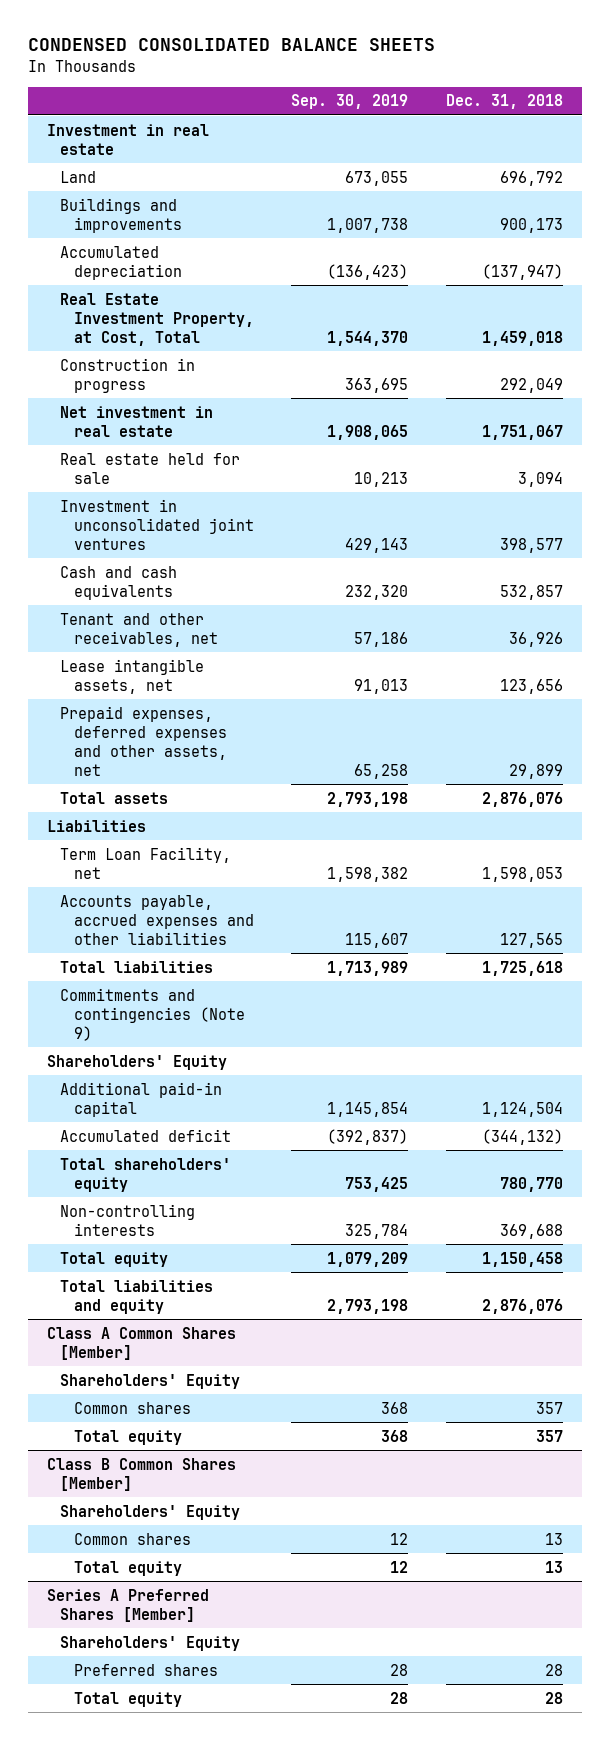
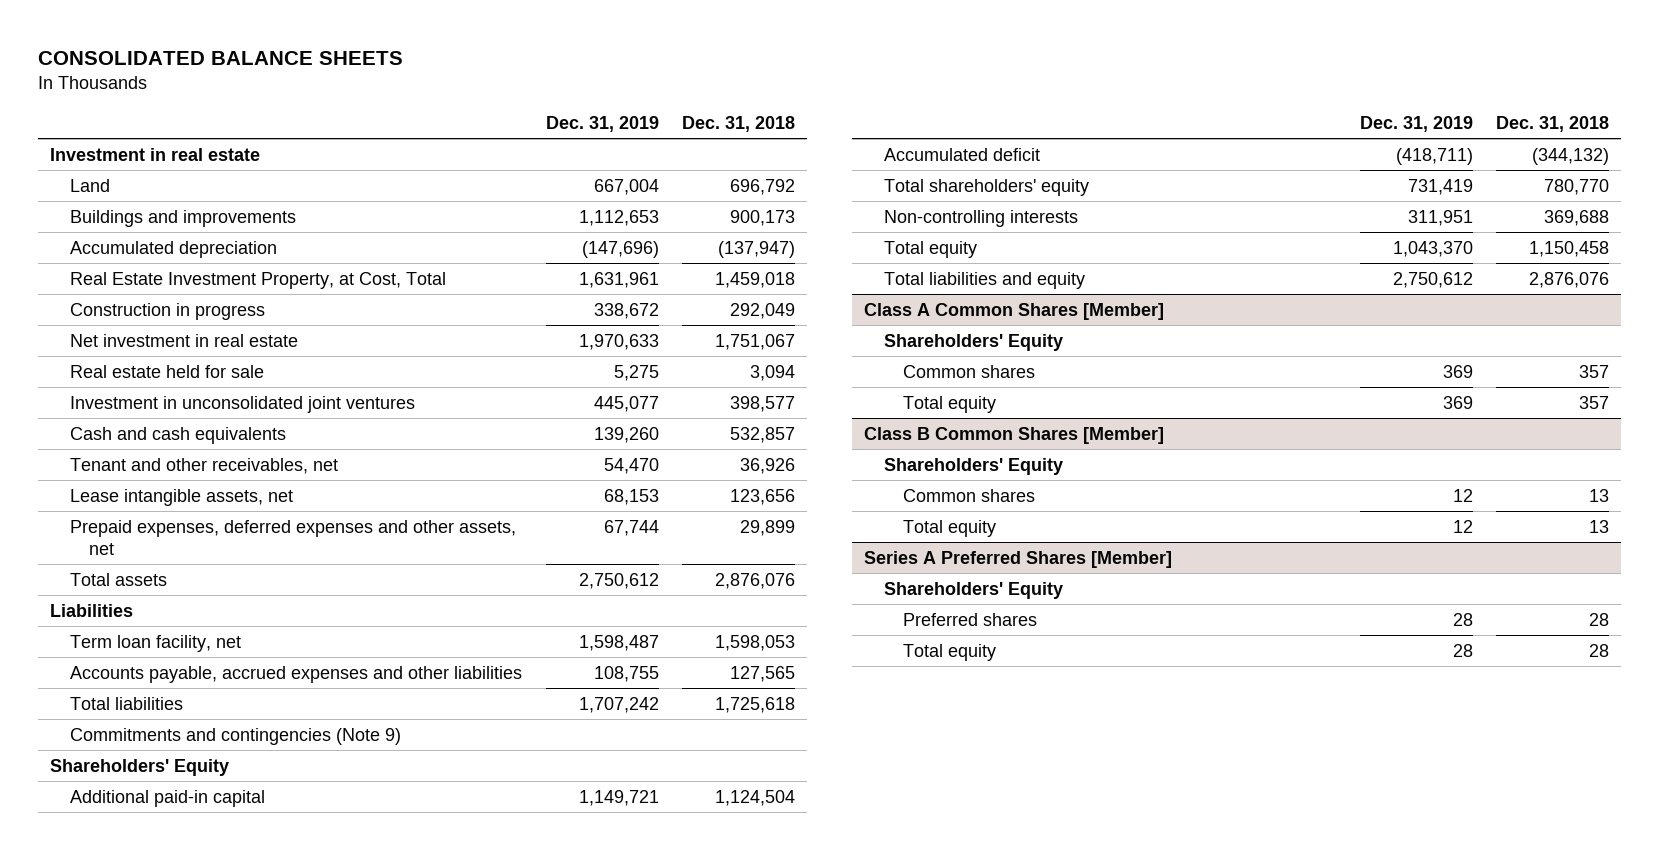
- CONDENSED CONSOLIDATED BALANCE SHEETS
+ CONSOLIDATED BALANCE SHEETS
- | Sep. 30, 2019 | Dec. 31, 2018
+ | Dec. 31, 2019 | Dec. 31, 2018
- Term Loan Facility, net | 1,598,382 | 1,598,053
+ Term loan facility, net | 1,598,487 | 1,598,053

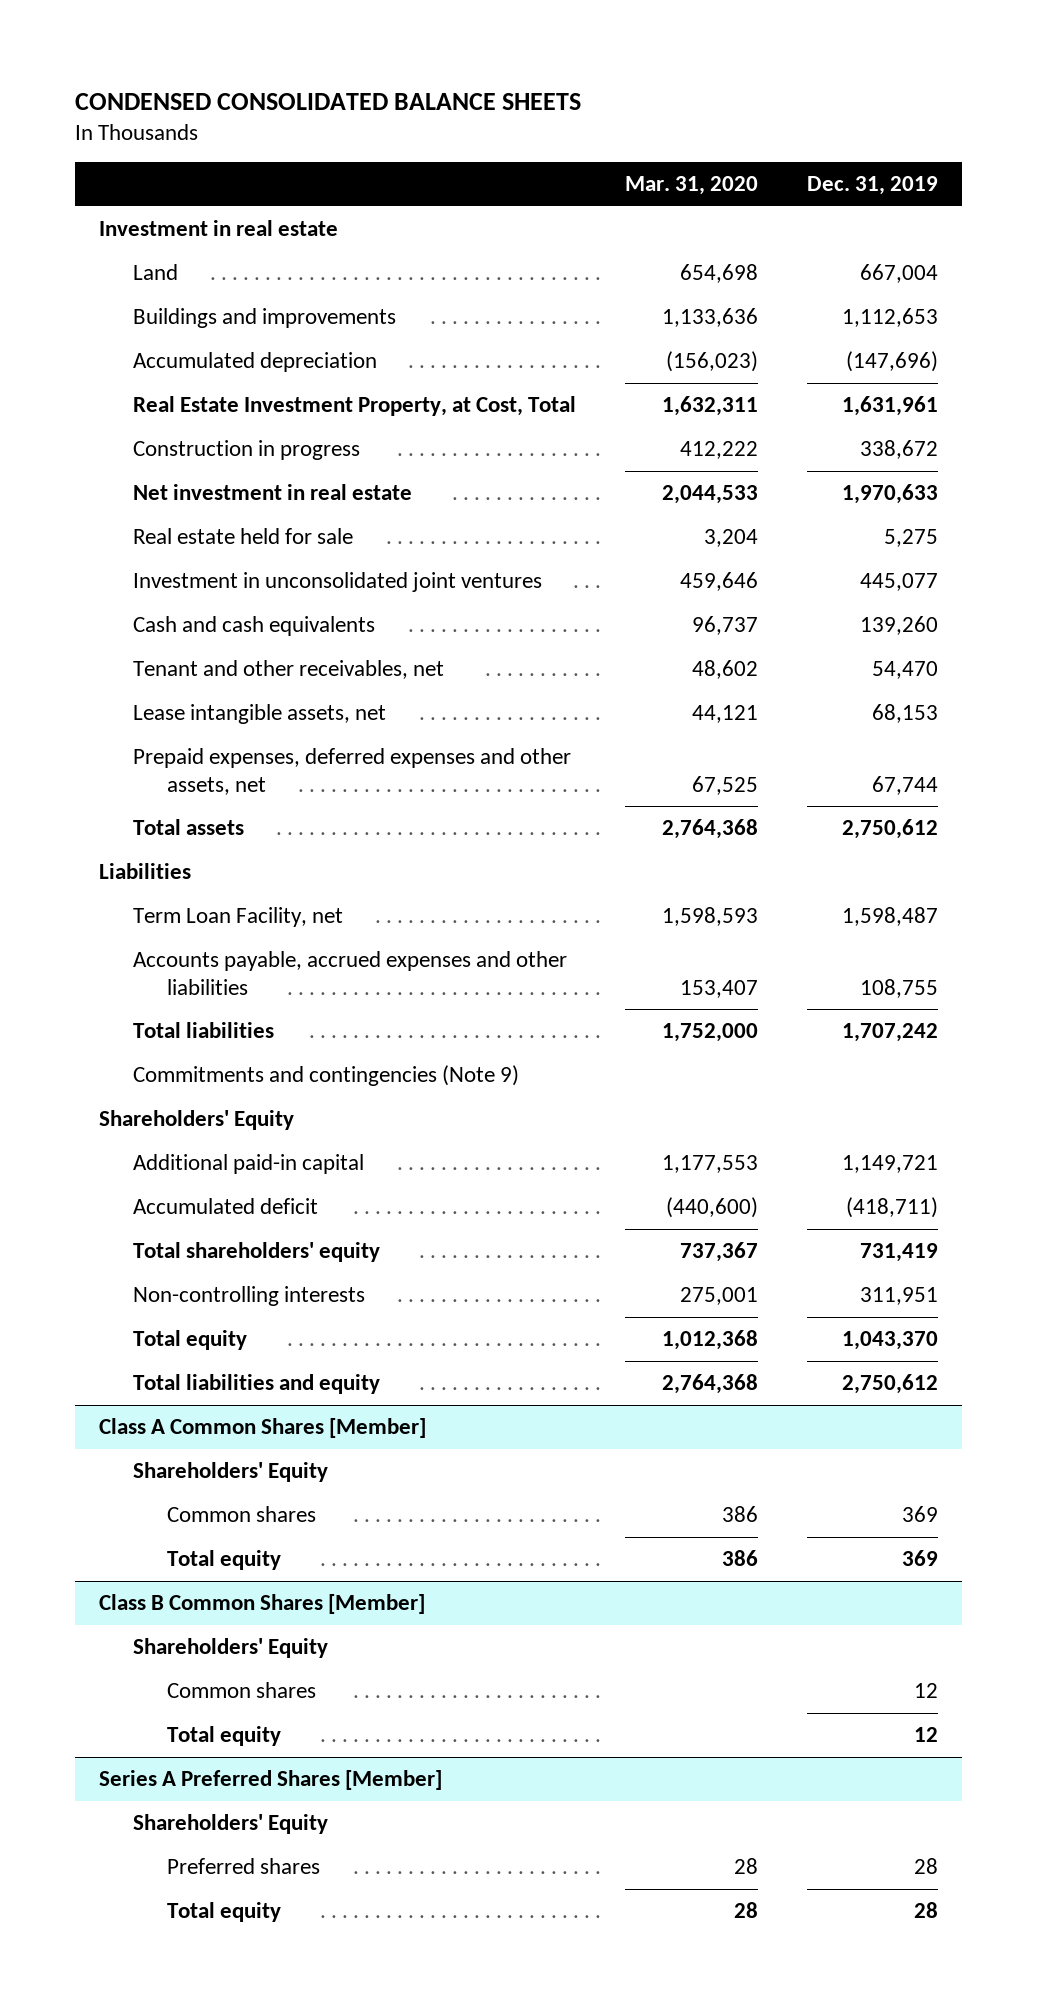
- CONSOLIDATED BALANCE SHEETS
+ CONDENSED CONSOLIDATED BALANCE SHEETS
- | Dec. 31, 2019 | Dec. 31, 2018
+ | Mar. 31, 2020 | Dec. 31, 2019
- Term loan facility, net | 1,598,487 | 1,598,053
+ Term Loan Facility, net | 1,598,593 | 1,598,487

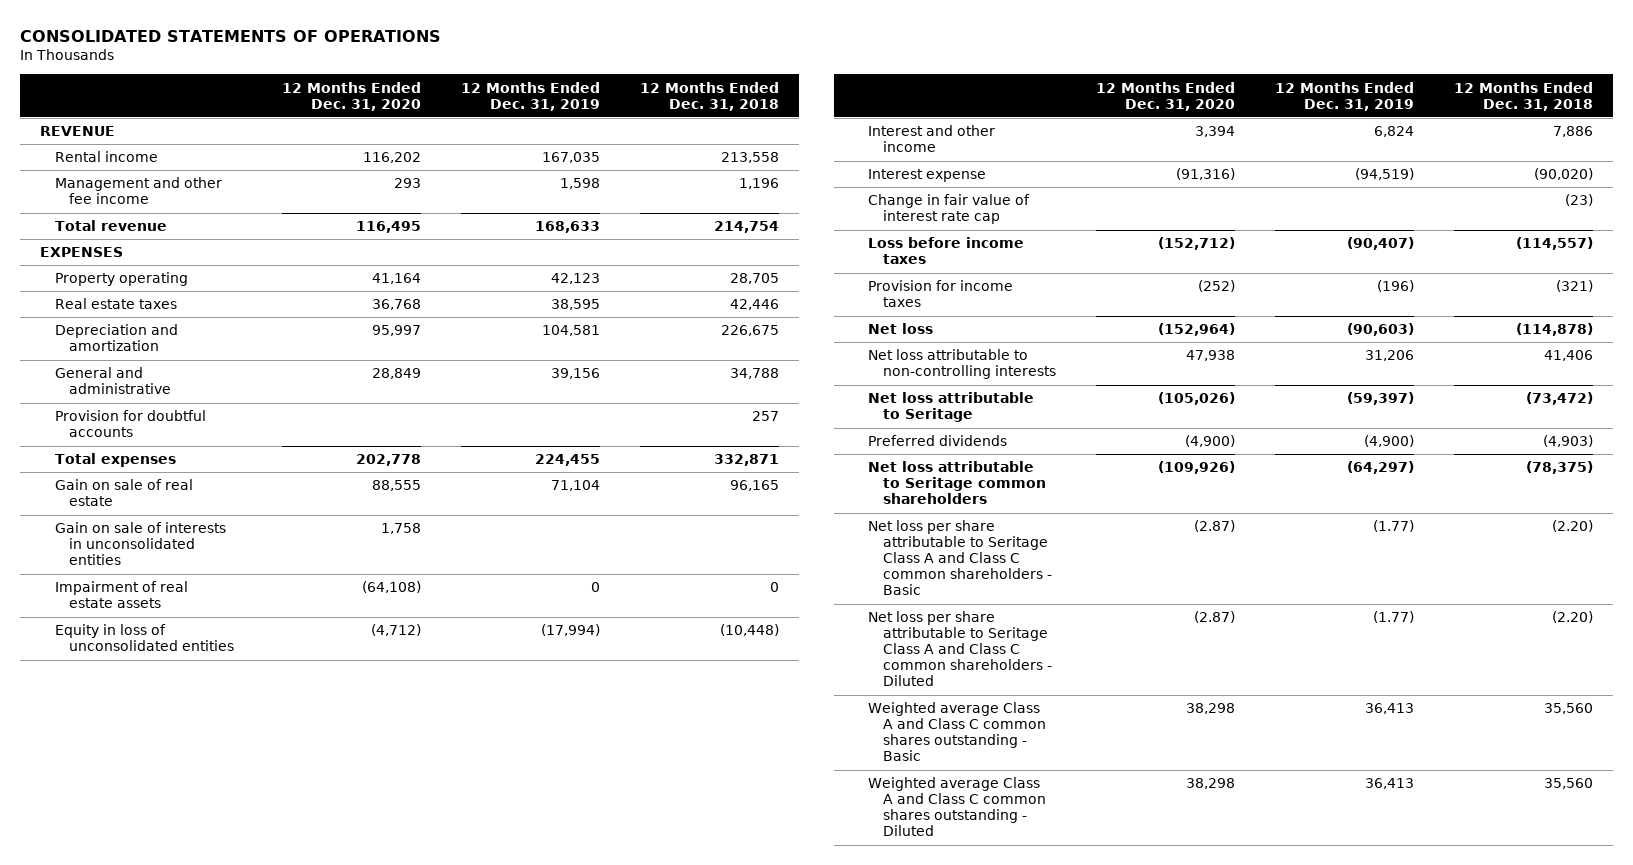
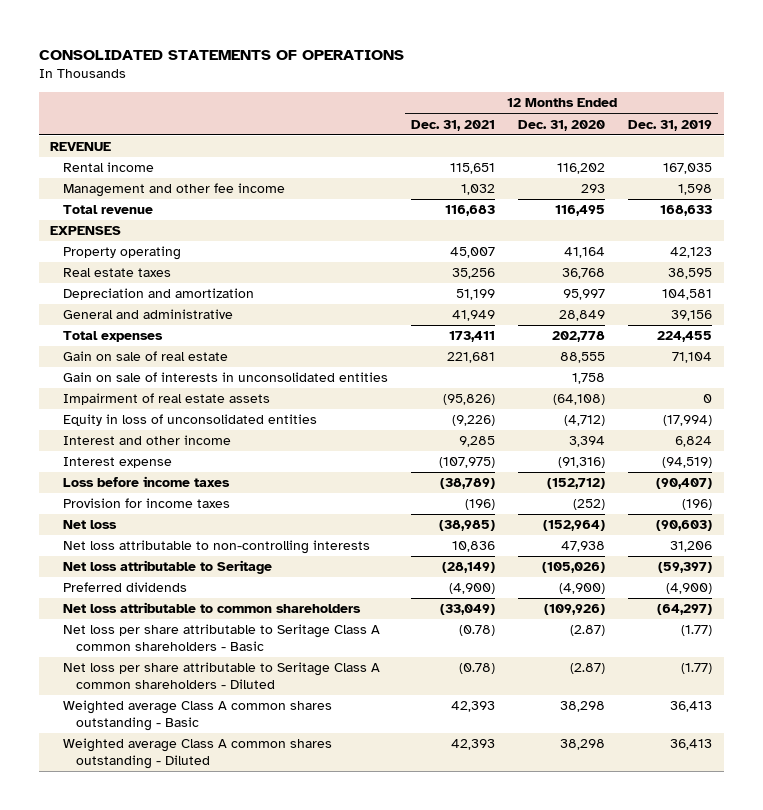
- | 12 Months Ended Dec. 31, 2020 | 12 Months Ended Dec. 31, 2019 | 12 Months Ended Dec. 31, 2018
+ | 12 Months Ended Dec. 31, 2021 | 12 Months Ended Dec. 31, 2020 | 12 Months Ended Dec. 31, 2019
- Provision for doubtful accounts | | | 257
- Change in fair value of interest rate cap | | | (23)
- Net loss attributable to Seritage common shareholders | (109,926) | (64,297) | (78,375)
- Net loss per share attributable to Seritage Class A and Class C common shareholders - Basic | (2.87) | (1.77) | (2.20)
- Net loss per share attributable to Seritage Class A and Class C common shareholders - Diluted | (2.87) | (1.77) | (2.20)
- Weighted average Class A and Class C common shares outstanding - Basic | 38,298 | 36,413 | 35,560
- Weighted average Class A and Class C common shares outstanding - Diluted | 38,298 | 36,413 | 35,560
+ Net loss attributable to common shareholders | (33,049) | (109,926) | (64,297)
+ Net loss per share attributable to Seritage Class A common shareholders - Basic | (0.78) | (2.87) | (1.77)
+ Net loss per share attributable to Seritage Class A common shareholders - Diluted | (0.78) | (2.87) | (1.77)
+ Weighted average Class A common shares outstanding - Basic | 42,393 | 38,298 | 36,413
+ Weighted average Class A common shares outstanding - Diluted | 42,393 | 38,298 | 36,413

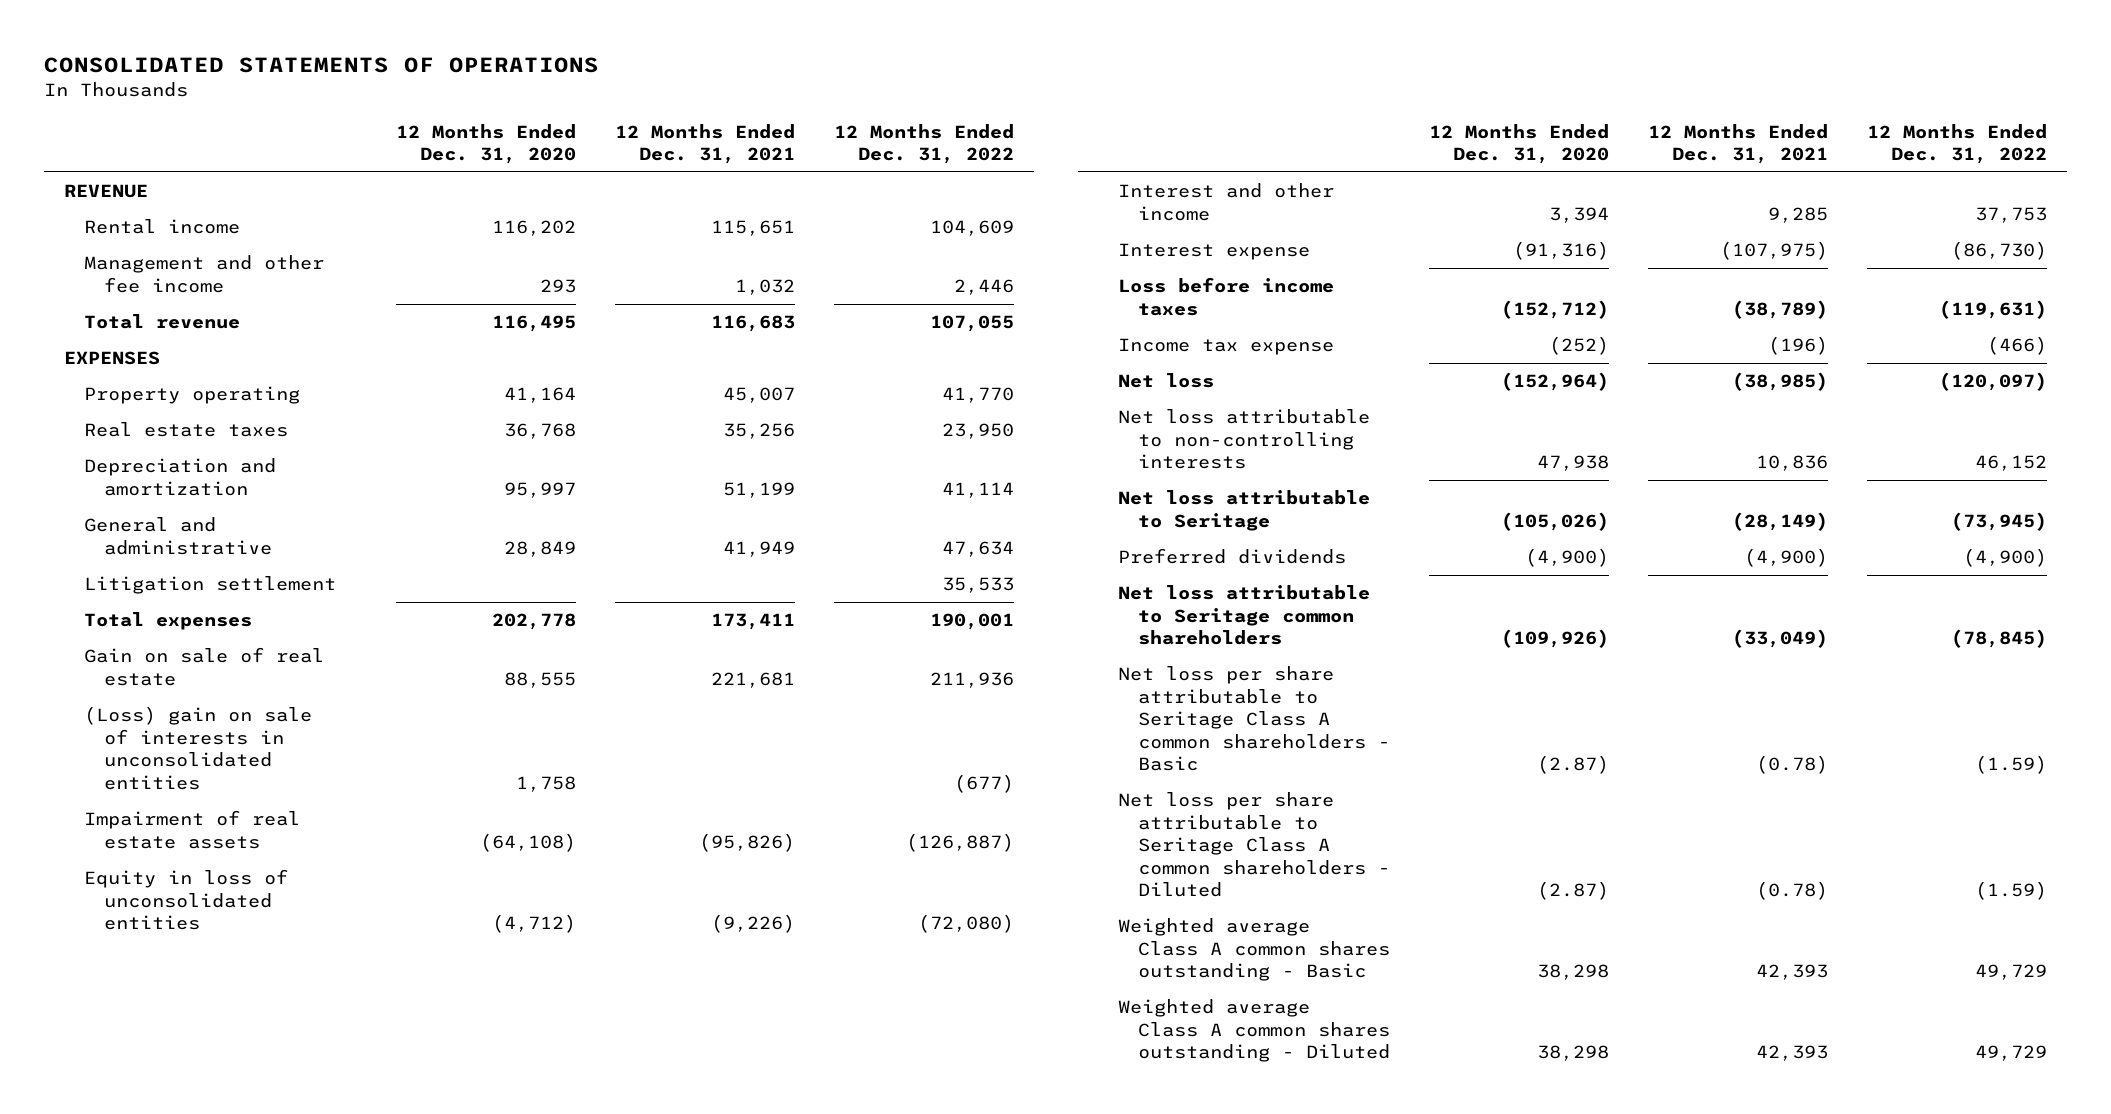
- | 12 Months Ended Dec. 31, 2021 | 12 Months Ended Dec. 31, 2020 | 12 Months Ended Dec. 31, 2019
+ | 12 Months Ended Dec. 31, 2020 | 12 Months Ended Dec. 31, 2021 | 12 Months Ended Dec. 31, 2022
+ Litigation settlement | | | 35,533
- Gain on sale of interests in unconsolidated entities | | 1,758 |
+ (Loss) gain on sale of interests in unconsolidated entities | 1,758 | | (677)
- Provision for income taxes | (196) | (252) | (196)
+ Income tax expense | (252) | (196) | (466)
- Net loss attributable to common shareholders | (33,049) | (109,926) | (64,297)
+ Net loss attributable to Seritage common shareholders | (109,926) | (33,049) | (78,845)

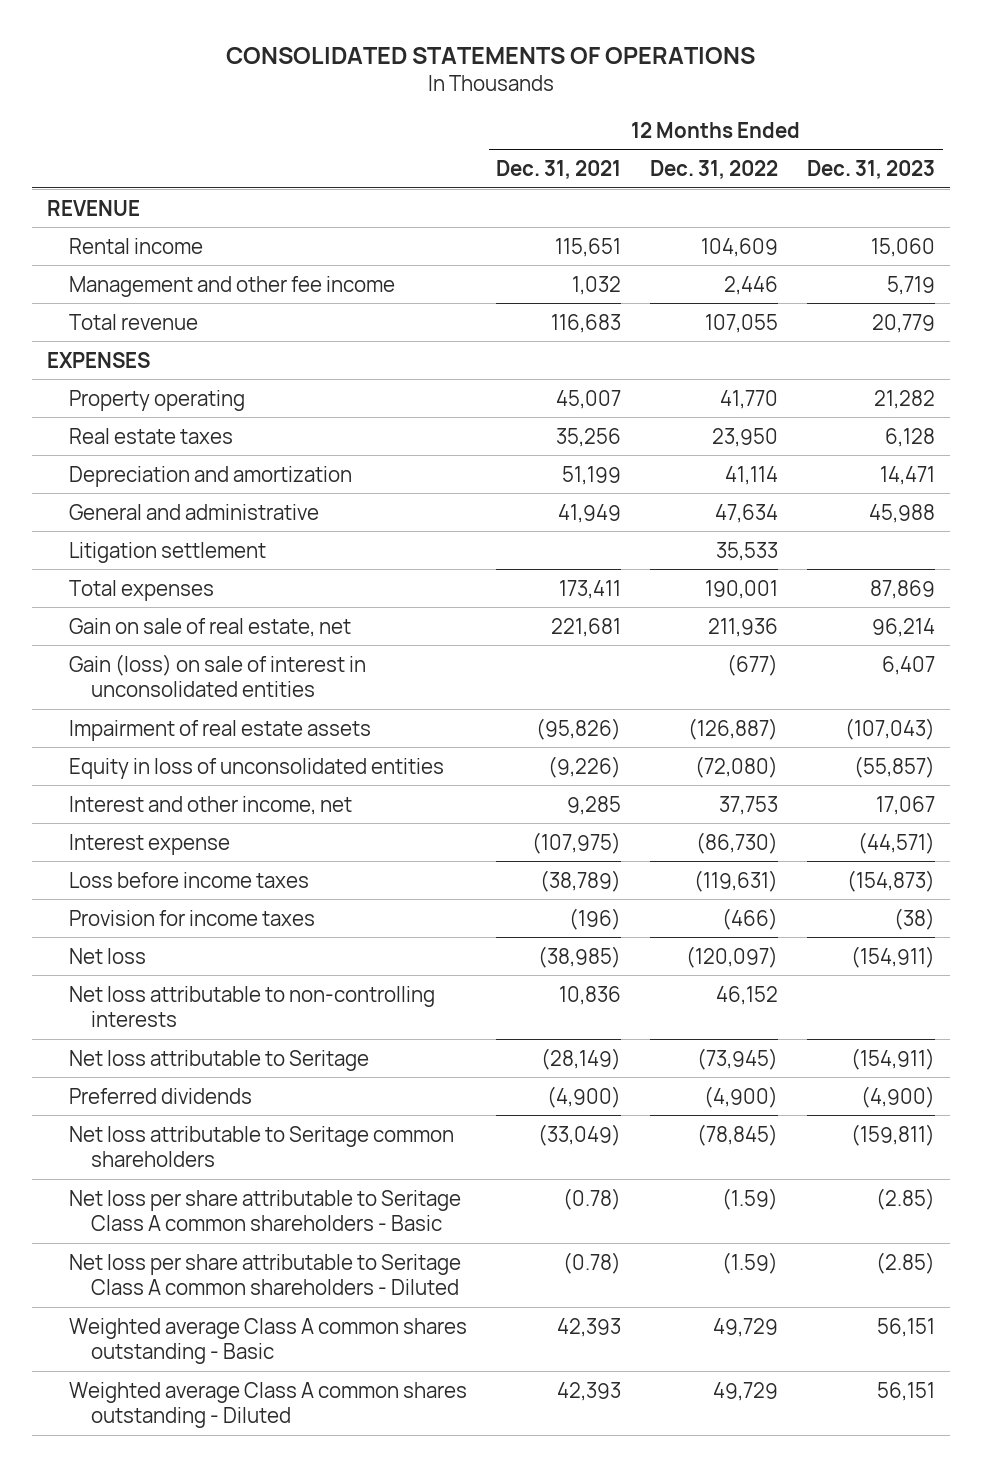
- | 12 Months Ended Dec. 31, 2020 | 12 Months Ended Dec. 31, 2021 | 12 Months Ended Dec. 31, 2022
+ | 12 Months Ended Dec. 31, 2021 | 12 Months Ended Dec. 31, 2022 | 12 Months Ended Dec. 31, 2023
- Gain on sale of real estate | 88,555 | 221,681 | 211,936
- (Loss) gain on sale of interests in unconsolidated entities | 1,758 | | (677)
+ Gain on sale of real estate, net | 221,681 | 211,936 | 96,214
+ Gain (loss) on sale of interest in unconsolidated entities | | (677) | 6,407
- Interest and other income | 3,394 | 9,285 | 37,753
+ Interest and other income, net | 9,285 | 37,753 | 17,067
- Income tax expense | (252) | (196) | (466)
+ Provision for income taxes | (196) | (466) | (38)

